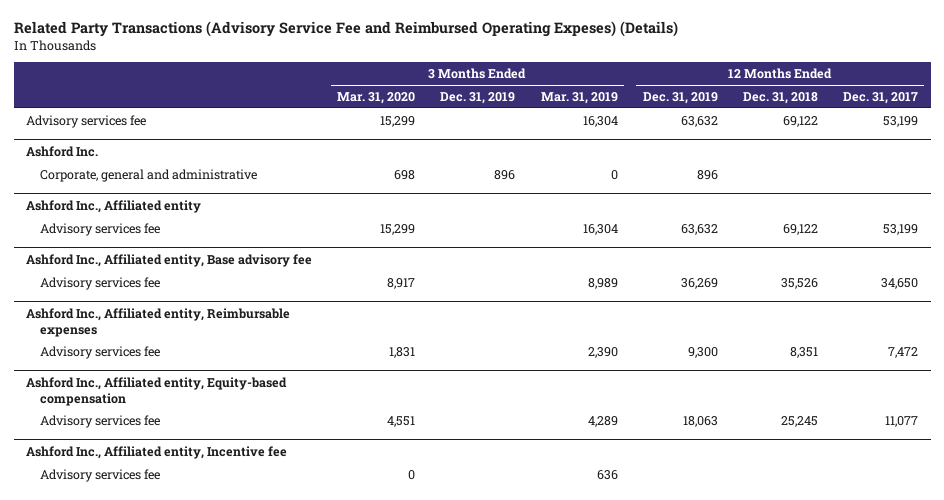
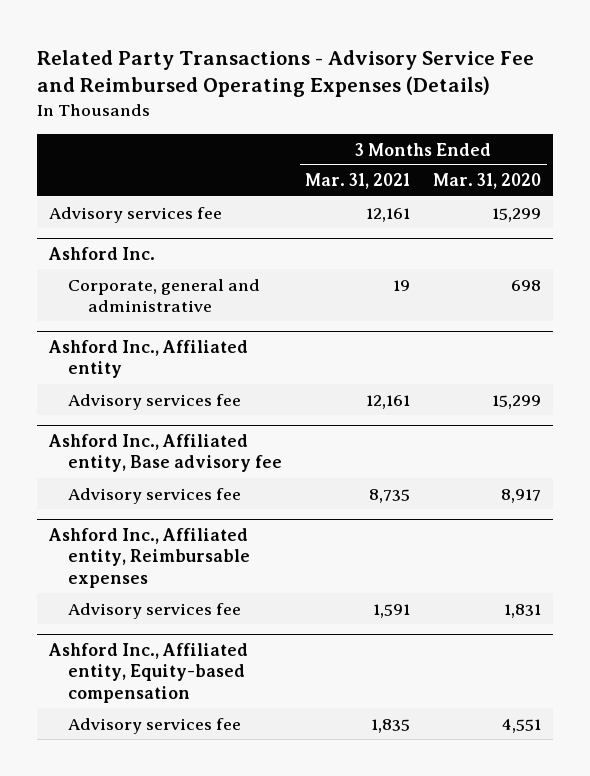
- Related Party Transactions (Advisory Service Fee and Reimbursed Operating Expeses) (Details)
+ Related Party Transactions - Advisory Service Fee and Reimbursed Operating Expenses (Details)
- | 3 Months Ended Mar. 31, 2020 | 3 Months Ended Dec. 31, 2019 | 3 Months Ended Mar. 31, 2019 | 12 Months Ended Dec. 31, 2019 | 12 Months Ended Dec. 31, 2018 | 12 Months Ended Dec. 31, 2017
+ | 3 Months Ended Mar. 31, 2021 | 3 Months Ended Mar. 31, 2020
- Ashford Inc., Affiliated entity, Incentive fee
- Advisory services fee | 0 | | 636 | | |

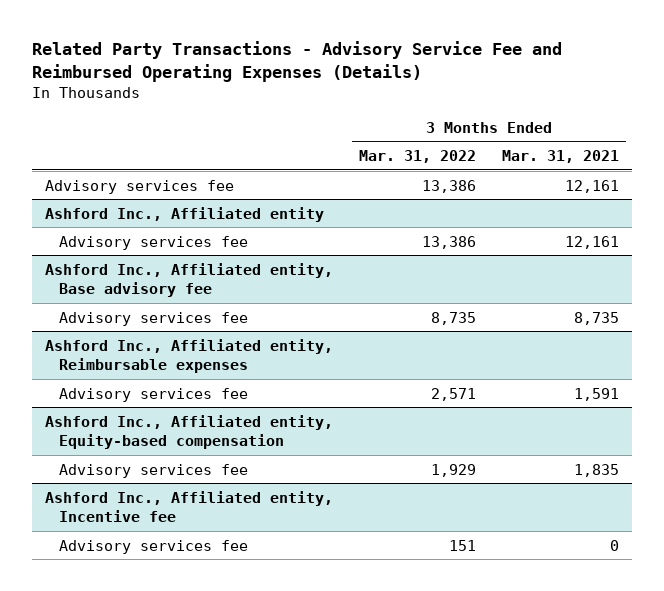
- | 3 Months Ended Mar. 31, 2021 | 3 Months Ended Mar. 31, 2020
+ | 3 Months Ended Mar. 31, 2022 | 3 Months Ended Mar. 31, 2021
- Ashford Inc.
- Corporate, general and administrative | 19 | 698
+ Ashford Inc., Affiliated entity, Incentive fee
+ Advisory services fee | 151 | 0

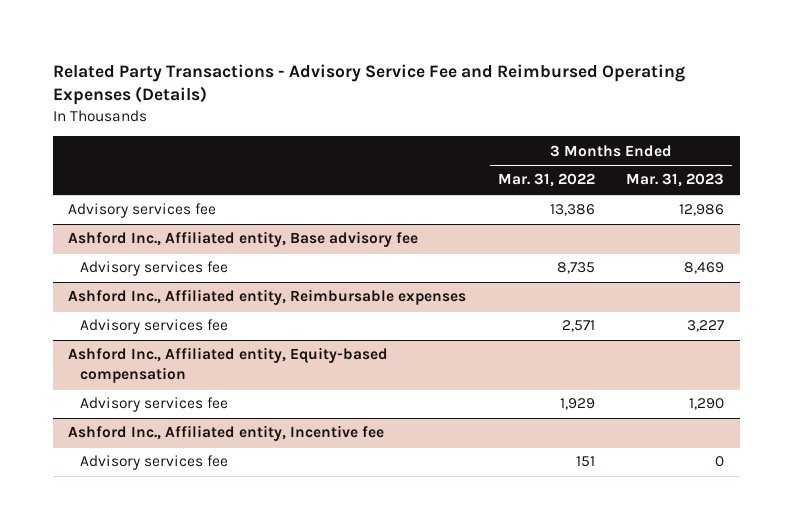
- | 3 Months Ended Mar. 31, 2022 | 3 Months Ended Mar. 31, 2021
+ | 3 Months Ended Mar. 31, 2022 | 3 Months Ended Mar. 31, 2023
- Ashford Inc., Affiliated entity
- Advisory services fee | 13,386 | 12,161

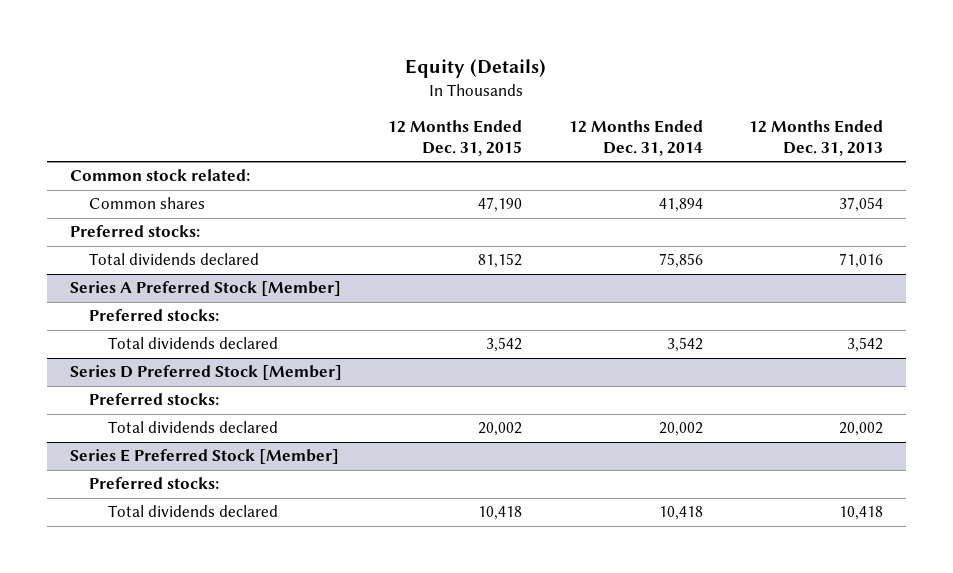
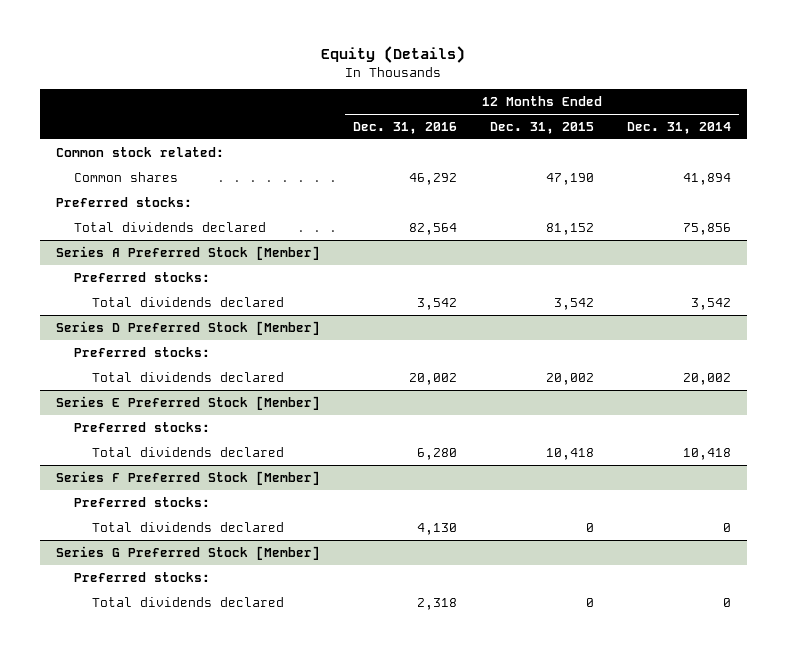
- | 12 Months Ended Dec. 31, 2015 | 12 Months Ended Dec. 31, 2014 | 12 Months Ended Dec. 31, 2013
+ | 12 Months Ended Dec. 31, 2016 | 12 Months Ended Dec. 31, 2015 | 12 Months Ended Dec. 31, 2014
+ Series F Preferred Stock [Member]
+ Preferred stocks:
+ Total dividends declared | 4,130 | 0 | 0
+ Series G Preferred Stock [Member]
+ Preferred stocks:
+ Total dividends declared | 2,318 | 0 | 0

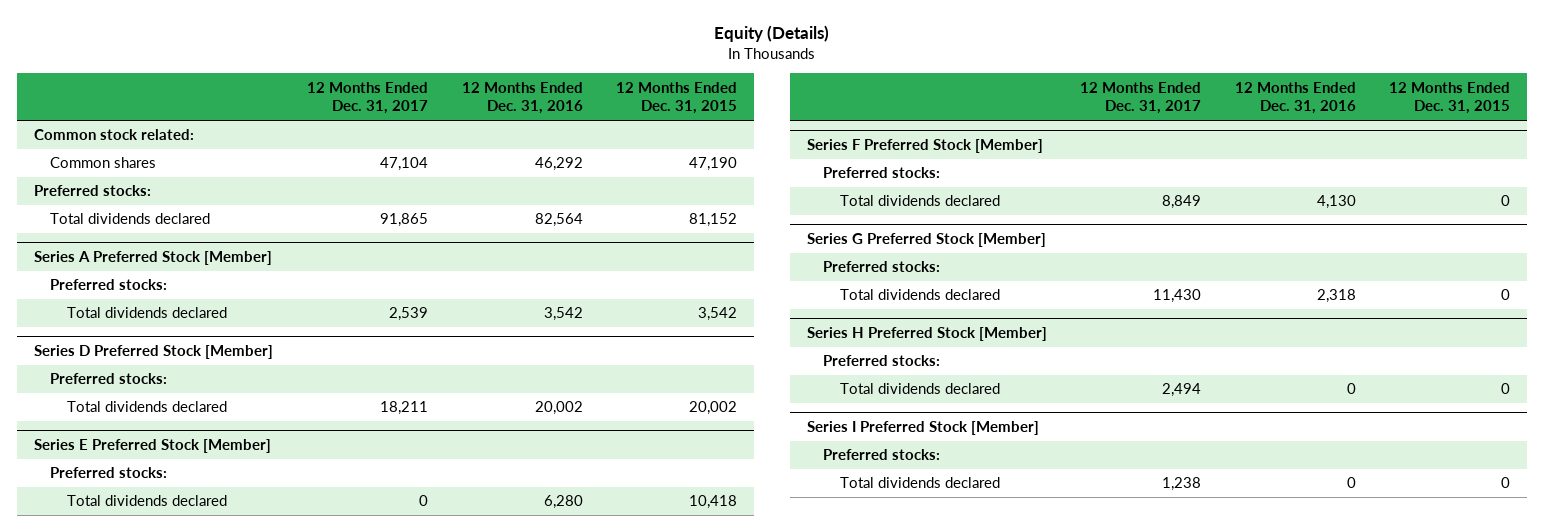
- | 12 Months Ended Dec. 31, 2016 | 12 Months Ended Dec. 31, 2015 | 12 Months Ended Dec. 31, 2014
+ | 12 Months Ended Dec. 31, 2017 | 12 Months Ended Dec. 31, 2016 | 12 Months Ended Dec. 31, 2015
+ Series H Preferred Stock [Member]
+ Preferred stocks:
+ Total dividends declared | 2,494 | 0 | 0
+ Series I Preferred Stock [Member]
+ Preferred stocks:
+ Total dividends declared | 1,238 | 0 | 0

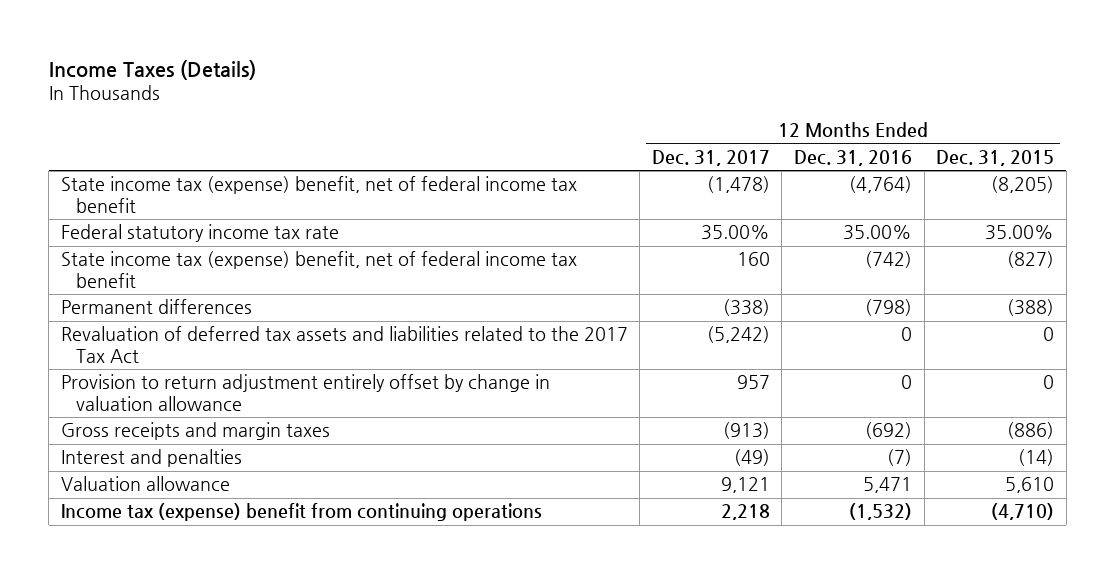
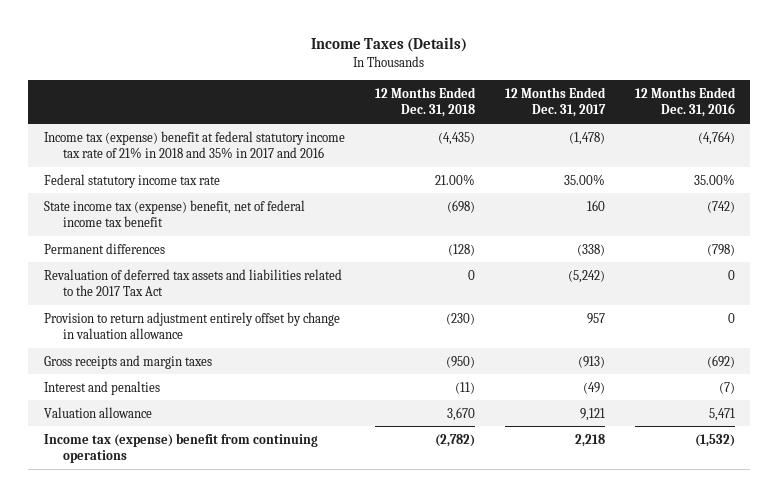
- | 12 Months Ended Dec. 31, 2017 | 12 Months Ended Dec. 31, 2016 | 12 Months Ended Dec. 31, 2015
+ | 12 Months Ended Dec. 31, 2018 | 12 Months Ended Dec. 31, 2017 | 12 Months Ended Dec. 31, 2016
- State income tax (expense) benefit, net of federal income tax benefit | (1,478) | (4,764) | (8,205)
+ Income tax (expense) benefit at federal statutory income tax rate of 21% in 2018 and 35% in 2017 and 2016 | (4,435) | (1,478) | (4,764)

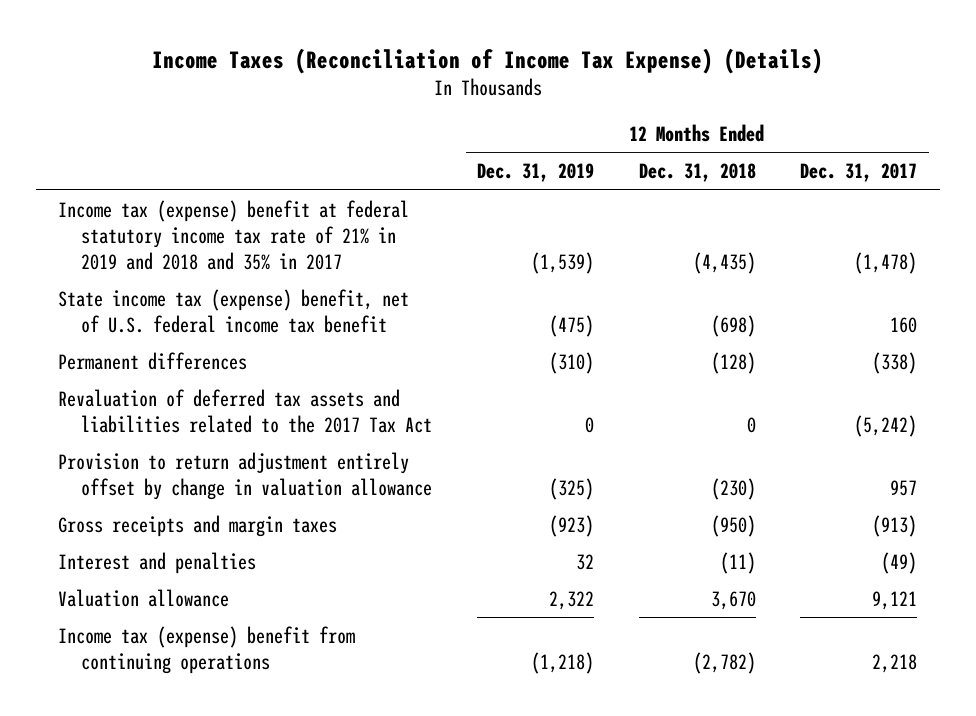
- Income Taxes (Details)
+ Income Taxes (Reconciliation of Income Tax Expense) (Details)
- | 12 Months Ended Dec. 31, 2018 | 12 Months Ended Dec. 31, 2017 | 12 Months Ended Dec. 31, 2016
+ | 12 Months Ended Dec. 31, 2019 | 12 Months Ended Dec. 31, 2018 | 12 Months Ended Dec. 31, 2017
- Income tax (expense) benefit at federal statutory income tax rate of 21% in 2018 and 35% in 2017 and 2016 | (4,435) | (1,478) | (4,764)
- Federal statutory income tax rate | 21.00% | 35.00% | 35.00%
- State income tax (expense) benefit, net of federal income tax benefit | (698) | 160 | (742)
+ Income tax (expense) benefit at federal statutory income tax rate of 21% in 2019 and 2018 and 35% in 2017 | (1,539) | (4,435) | (1,478)
+ State income tax (expense) benefit, net of U.S. federal income tax benefit | (475) | (698) | 160

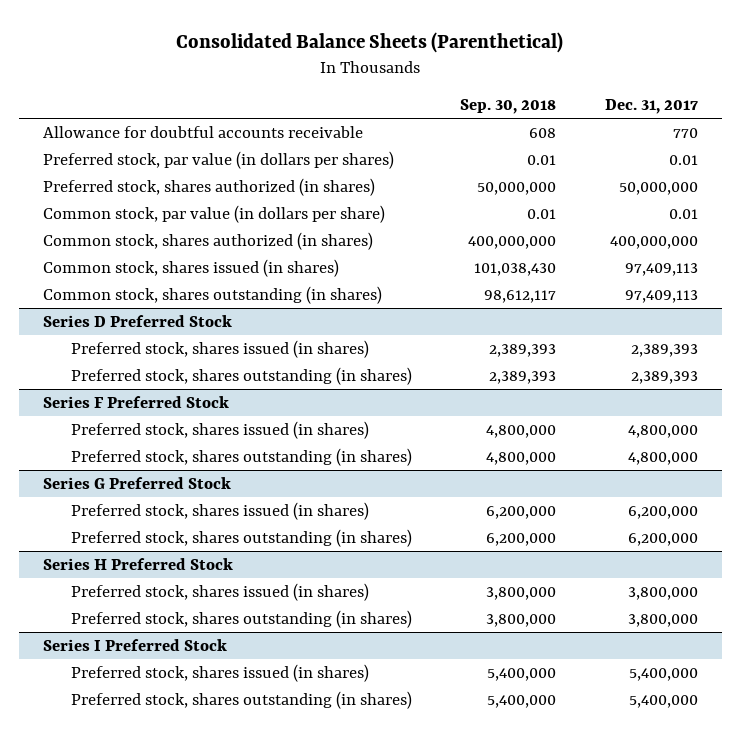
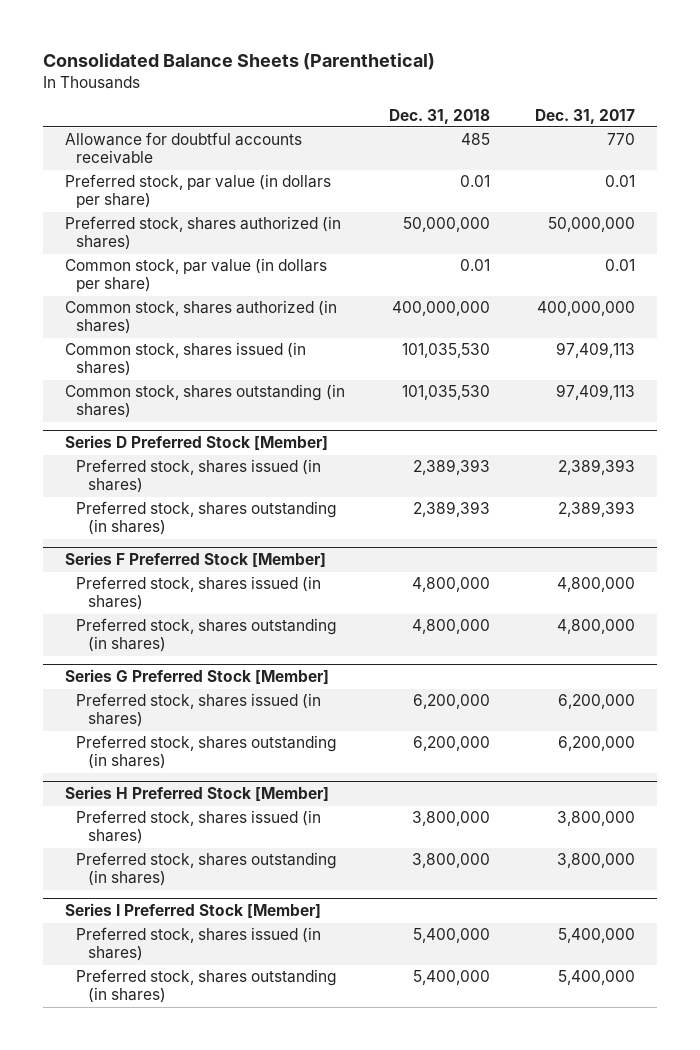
- | Sep. 30, 2018 | Dec. 31, 2017
+ | Dec. 31, 2018 | Dec. 31, 2017
- Preferred stock, par value (in dollars per shares) | 0.01 | 0.01
+ Preferred stock, par value (in dollars per share) | 0.01 | 0.01
- Series D Preferred Stock
+ Series D Preferred Stock [Member]
- Series F Preferred Stock
+ Series F Preferred Stock [Member]
- Series G Preferred Stock
+ Series G Preferred Stock [Member]
- Series H Preferred Stock
+ Series H Preferred Stock [Member]
- Series I Preferred Stock
+ Series I Preferred Stock [Member]

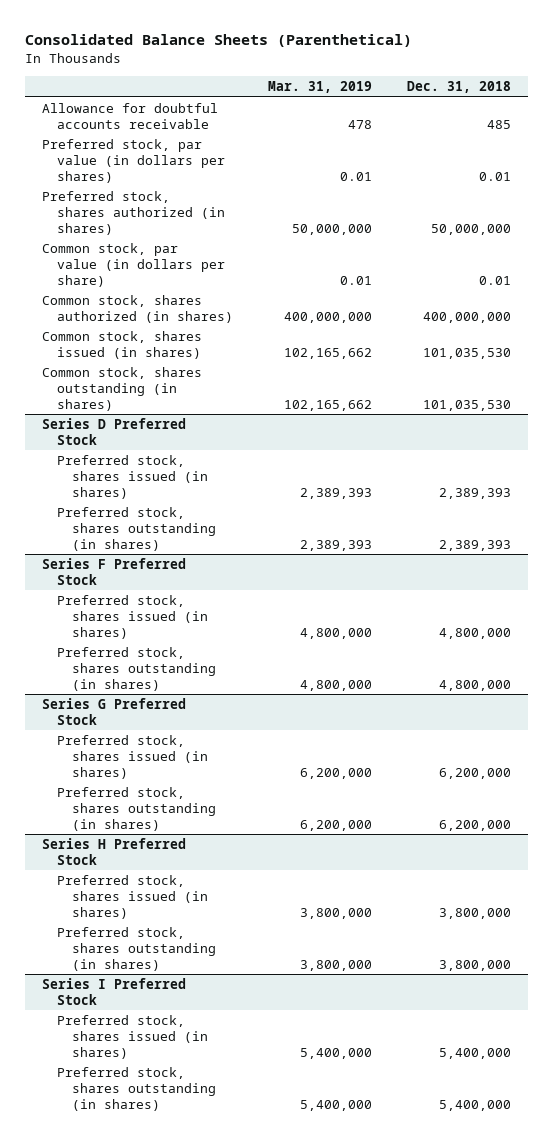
- | Dec. 31, 2018 | Dec. 31, 2017
+ | Mar. 31, 2019 | Dec. 31, 2018
- Preferred stock, par value (in dollars per share) | 0.01 | 0.01
+ Preferred stock, par value (in dollars per shares) | 0.01 | 0.01
- Series D Preferred Stock [Member]
+ Series D Preferred Stock
- Series F Preferred Stock [Member]
+ Series F Preferred Stock
- Series G Preferred Stock [Member]
+ Series G Preferred Stock
- Series H Preferred Stock [Member]
+ Series H Preferred Stock
- Series I Preferred Stock [Member]
+ Series I Preferred Stock

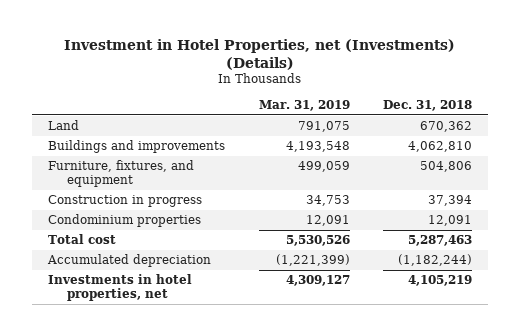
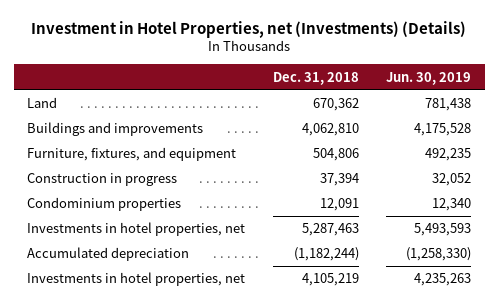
- | Mar. 31, 2019 | Dec. 31, 2018
+ | Dec. 31, 2018 | Jun. 30, 2019
- Total cost | 5,530,526 | 5,287,463
+ Investments in hotel properties, net | 5,287,463 | 5,493,593

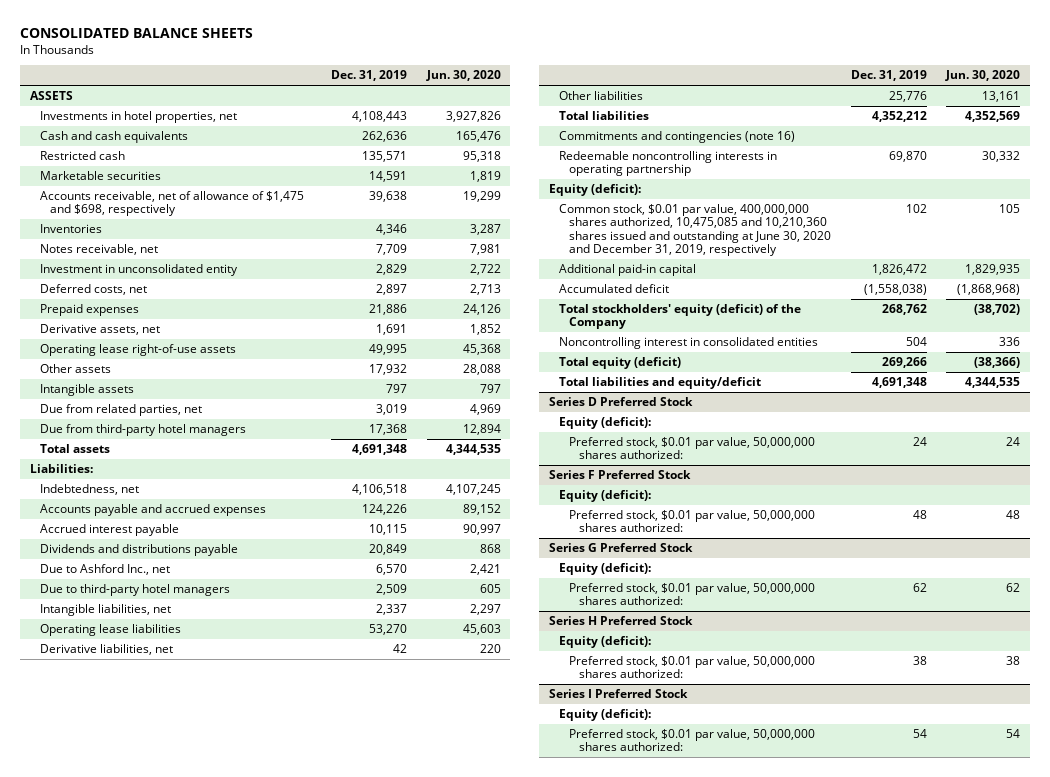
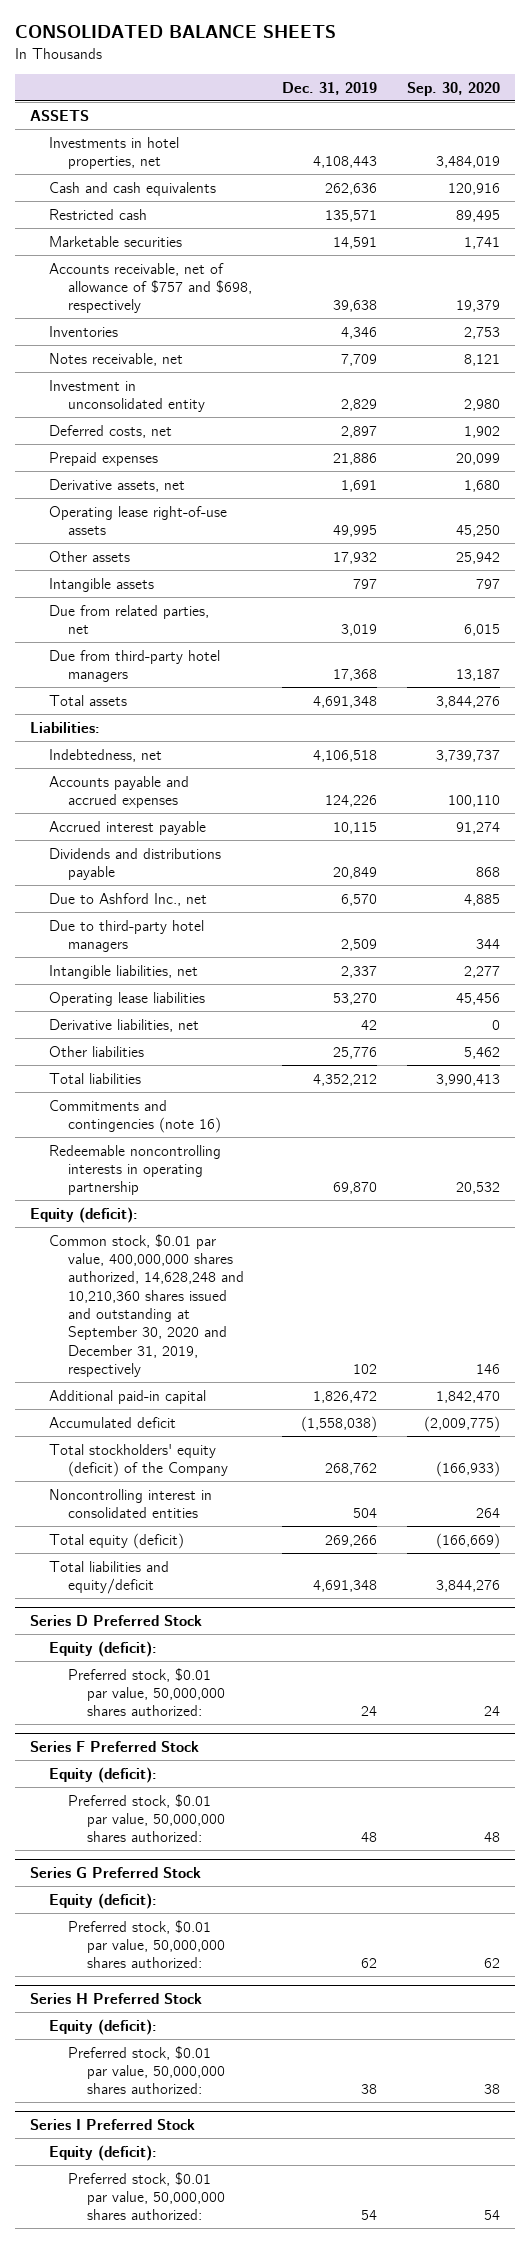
- | Dec. 31, 2019 | Jun. 30, 2020
+ | Dec. 31, 2019 | Sep. 30, 2020
- Accounts receivable, net of allowance of $1,475 and $698, respectively | 39,638 | 19,299
+ Accounts receivable, net of allowance of $757 and $698, respectively | 39,638 | 19,379
- Common stock, $0.01 par value, 400,000,000 shares authorized, 10,475,085 and 10,210,360 shares issued and outstanding at June 30, 2020 and December 31, 2019, respectively | 102 | 105
+ Common stock, $0.01 par value, 400,000,000 shares authorized, 14,628,248 and 10,210,360 shares issued and outstanding at September 30, 2020 and December 31, 2019, respectively | 102 | 146

